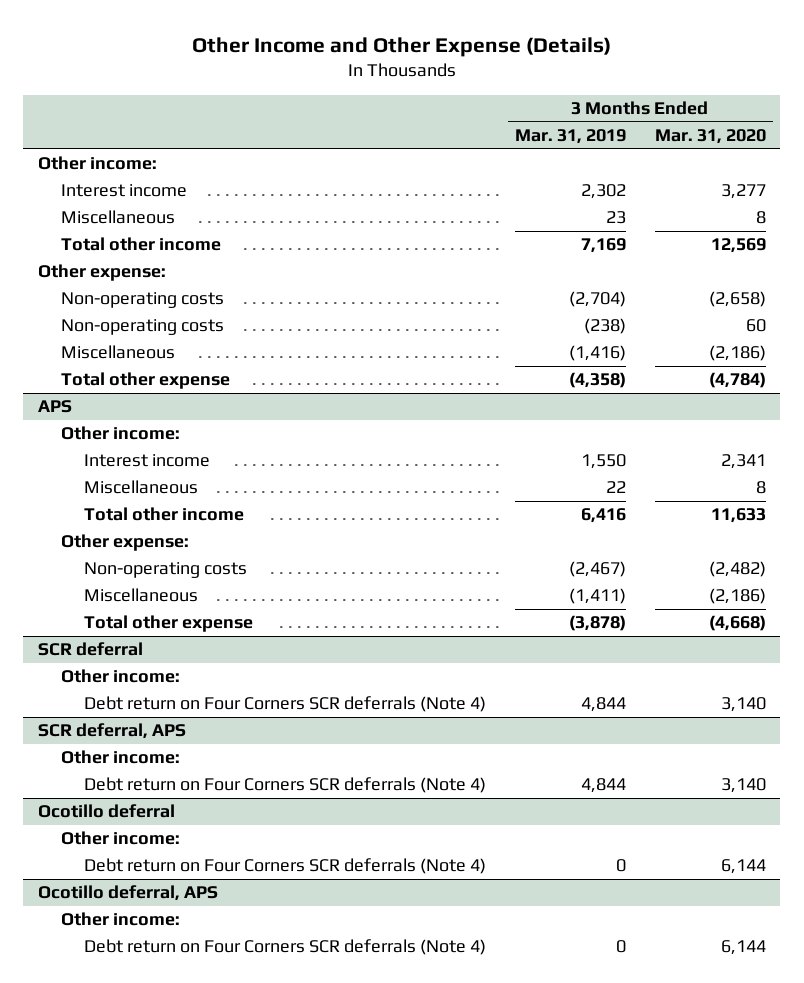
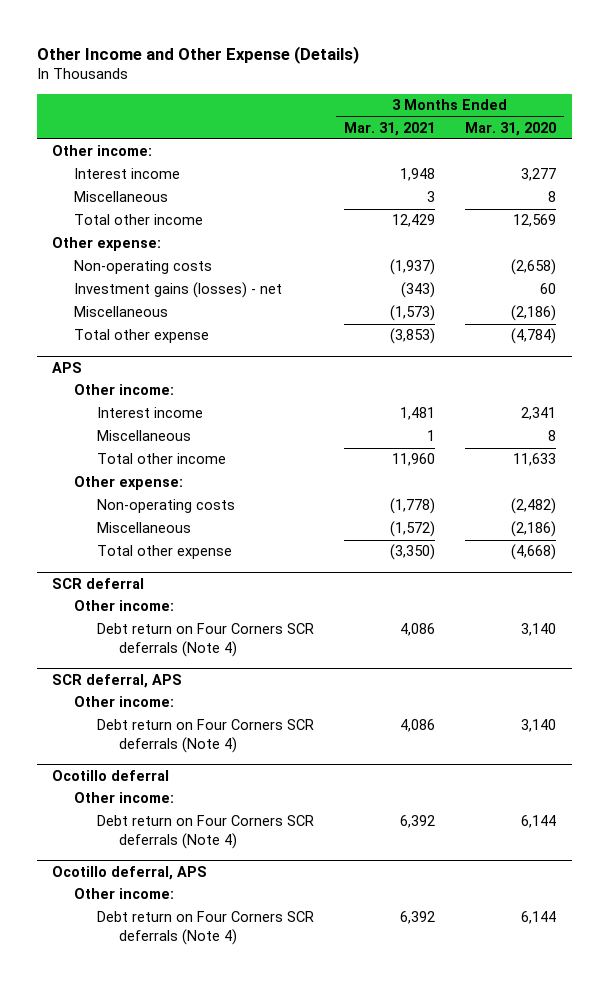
- | 3 Months Ended Mar. 31, 2019 | 3 Months Ended Mar. 31, 2020
+ | 3 Months Ended Mar. 31, 2021 | 3 Months Ended Mar. 31, 2020
- Non-operating costs | (238) | 60
+ Investment gains (losses) - net | (343) | 60

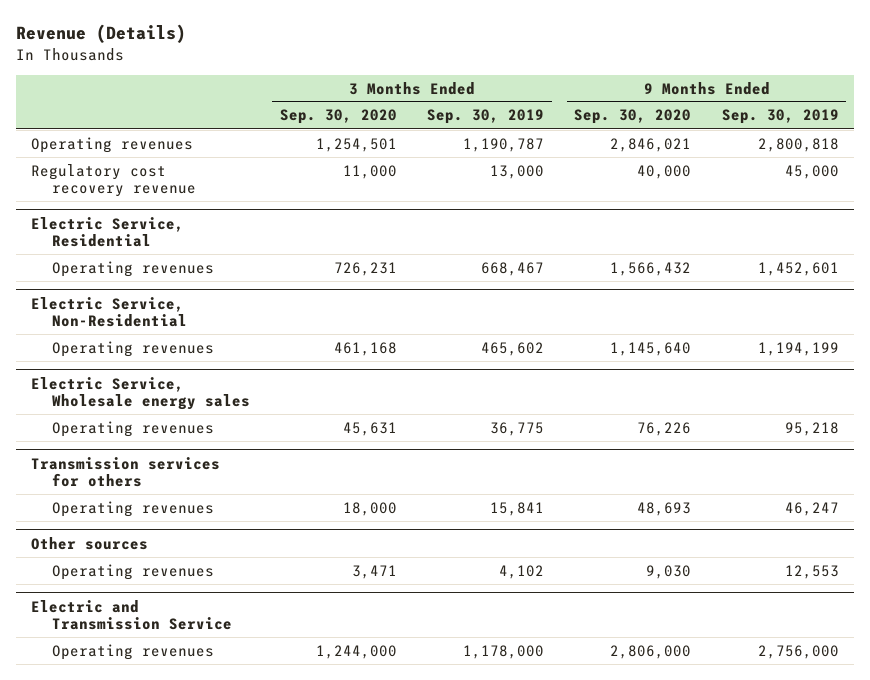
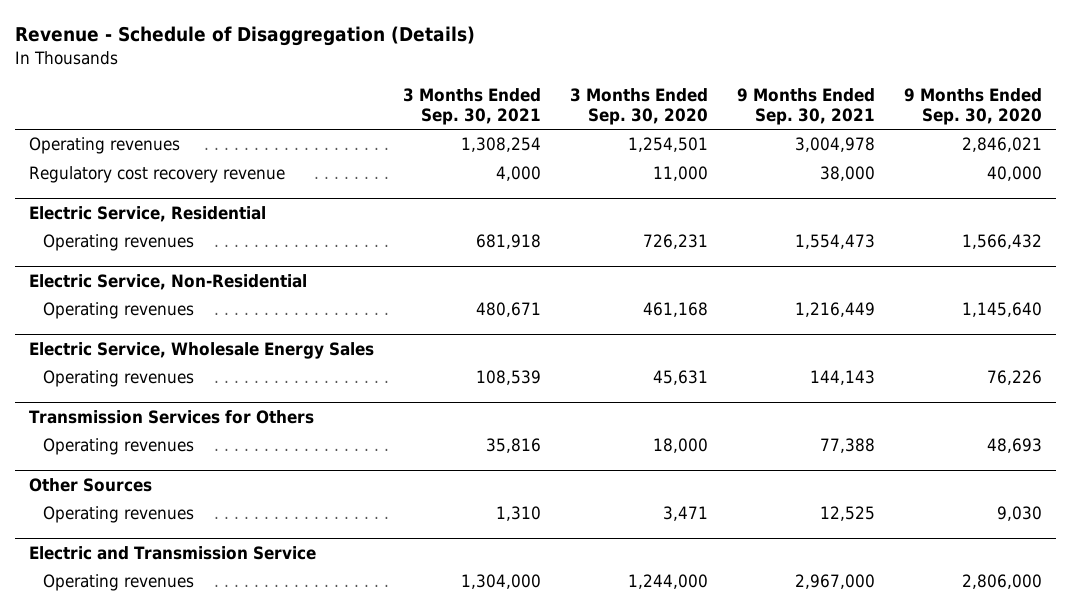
- Revenue (Details)
+ Revenue - Schedule of Disaggregation (Details)
- | 3 Months Ended Sep. 30, 2020 | 3 Months Ended Sep. 30, 2019 | 9 Months Ended Sep. 30, 2020 | 9 Months Ended Sep. 30, 2019
+ | 3 Months Ended Sep. 30, 2021 | 3 Months Ended Sep. 30, 2020 | 9 Months Ended Sep. 30, 2021 | 9 Months Ended Sep. 30, 2020
- Electric Service, Wholesale energy sales
+ Electric Service, Wholesale Energy Sales
- Transmission services for others
+ Transmission Services for Others
- Other sources
+ Other Sources

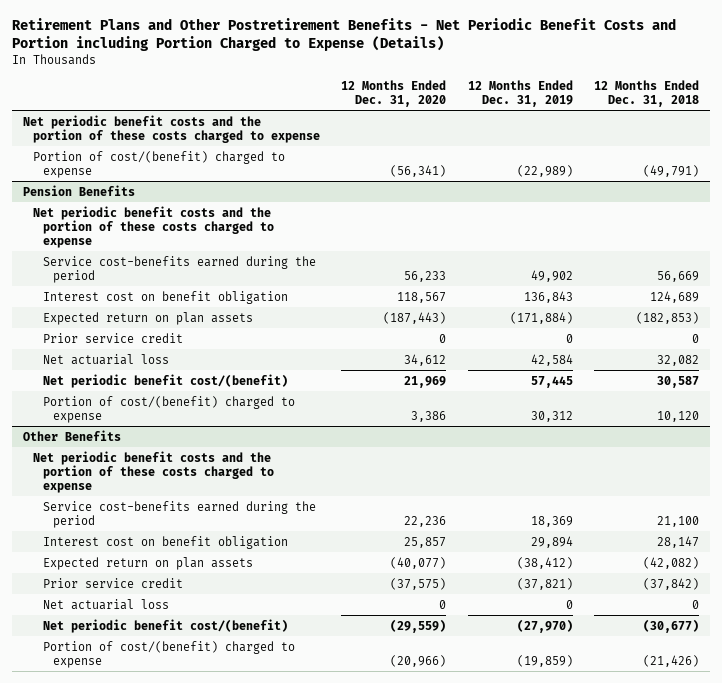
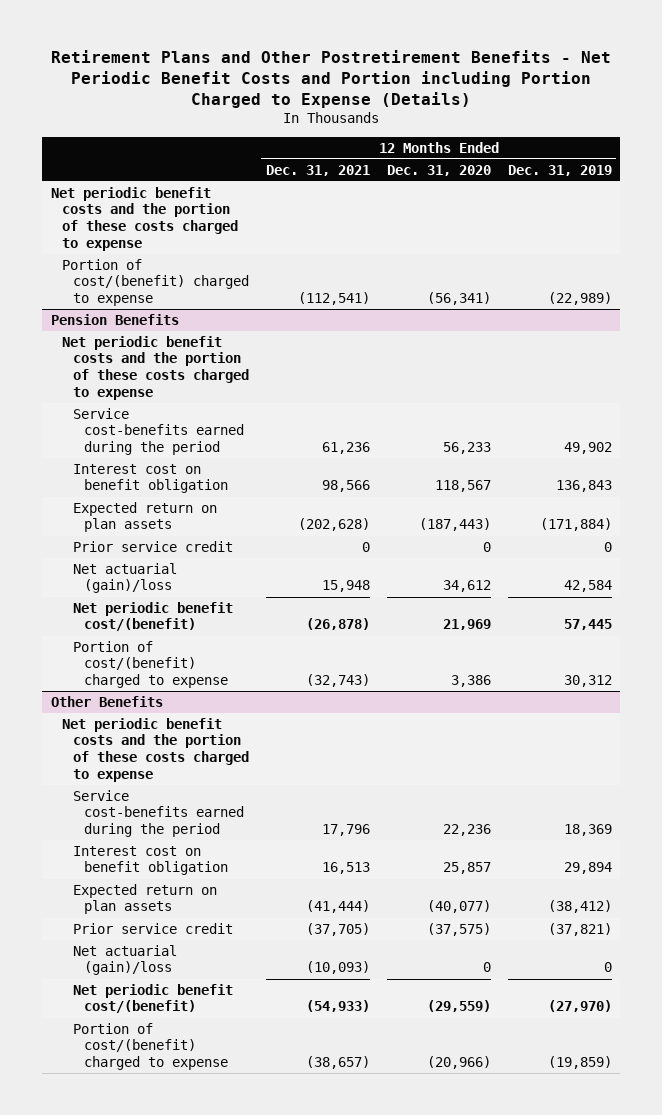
- | 12 Months Ended Dec. 31, 2020 | 12 Months Ended Dec. 31, 2019 | 12 Months Ended Dec. 31, 2018
+ | 12 Months Ended Dec. 31, 2021 | 12 Months Ended Dec. 31, 2020 | 12 Months Ended Dec. 31, 2019
@ Pension Benefits
- Net actuarial loss | 34,612 | 42,584 | 32,082
+ Net actuarial (gain)/loss | 15,948 | 34,612 | 42,584
@ Other Benefits
- Net actuarial loss | 0 | 0 | 0
+ Net actuarial (gain)/loss | (10,093) | 0 | 0

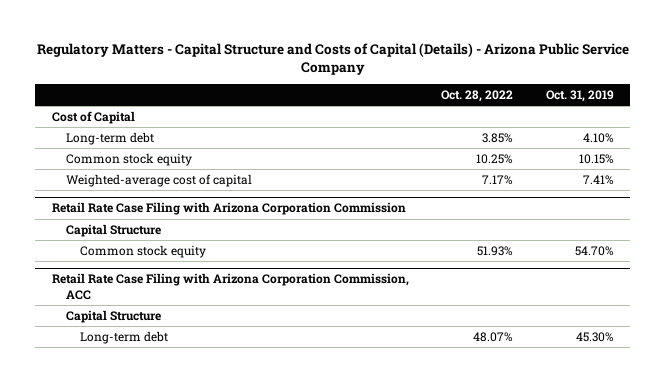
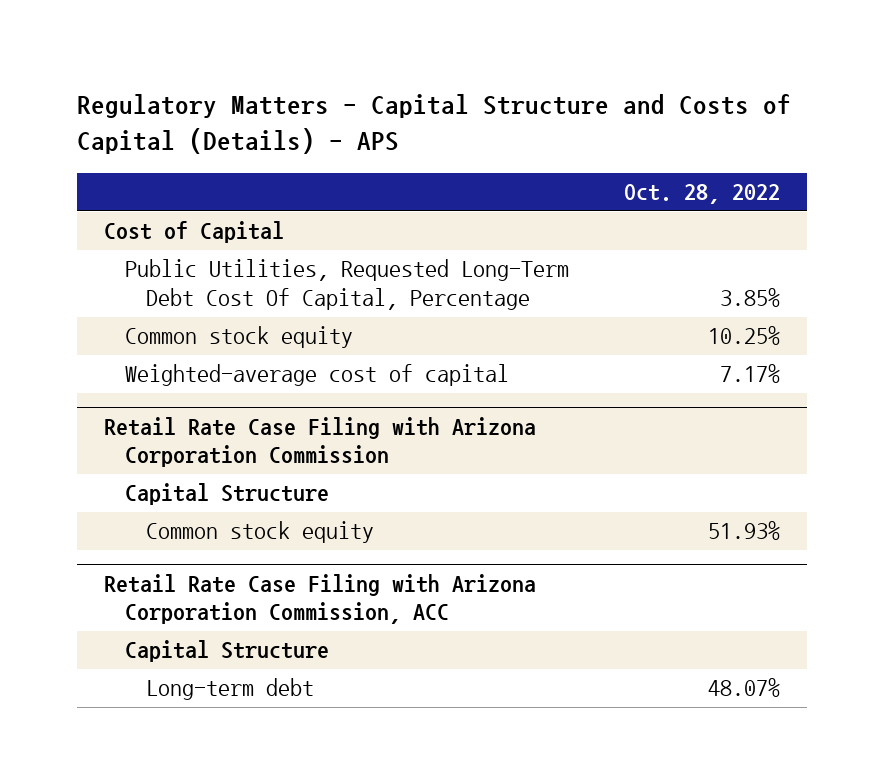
- Regulatory Matters - Capital Structure and Costs of Capital (Details) - Arizona Public Service Company
+ Regulatory Matters - Capital Structure and Costs of Capital (Details) - APS
- | Oct. 28, 2022 | Oct. 31, 2019
+ | Oct. 28, 2022
- Long-term debt | 3.85% | 4.10%
+ Public Utilities, Requested Long-Term Debt Cost Of Capital, Percentage | 3.85%

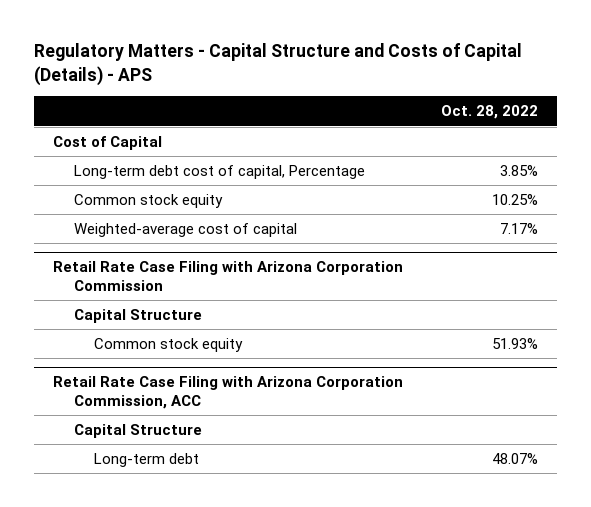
- Public Utilities, Requested Long-Term Debt Cost Of Capital, Percentage | 3.85%
+ Long-term debt cost of capital, Percentage | 3.85%

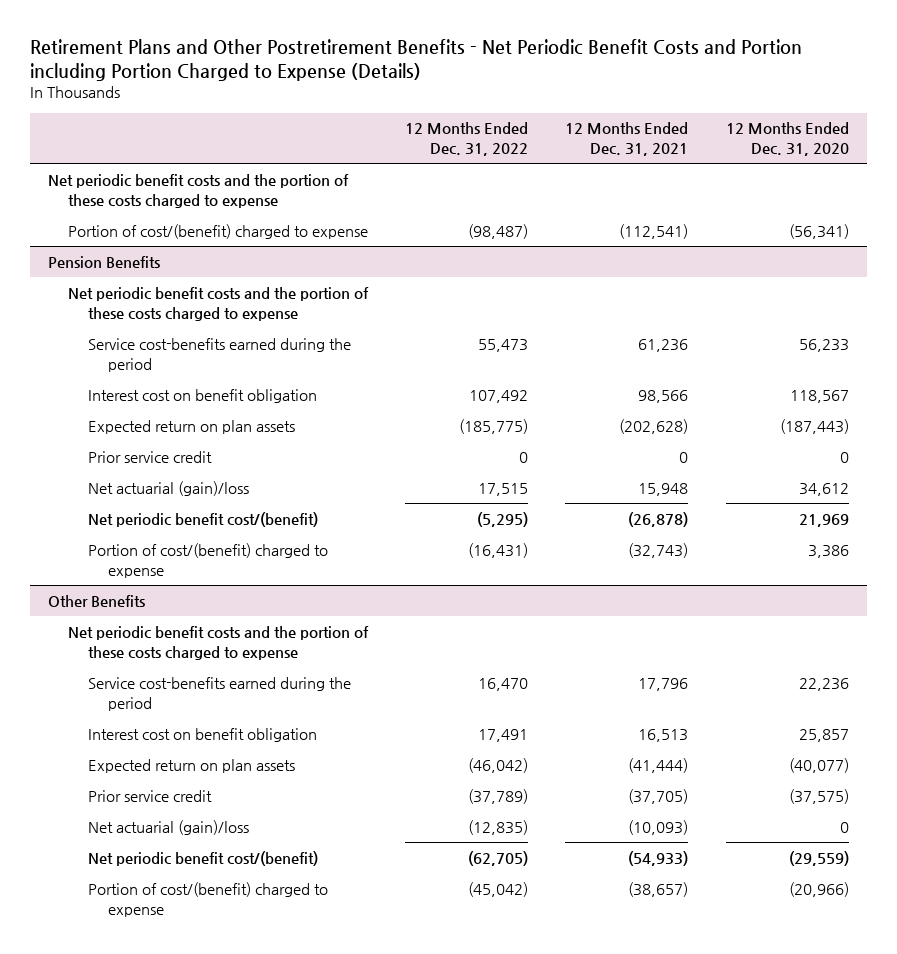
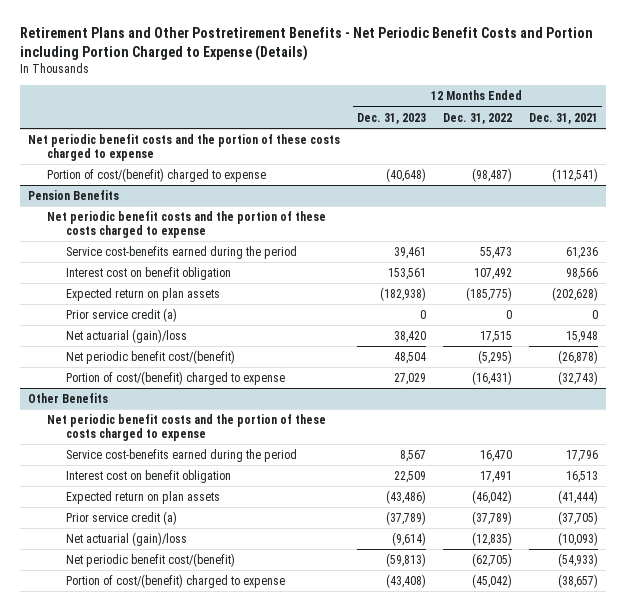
- | 12 Months Ended Dec. 31, 2022 | 12 Months Ended Dec. 31, 2021 | 12 Months Ended Dec. 31, 2020
+ | 12 Months Ended Dec. 31, 2023 | 12 Months Ended Dec. 31, 2022 | 12 Months Ended Dec. 31, 2021
@ Pension Benefits
- Prior service credit | 0 | 0 | 0
+ Prior service credit (a) | 0 | 0 | 0
@ Other Benefits
- Prior service credit | (37,789) | (37,705) | (37,575)
+ Prior service credit (a) | (37,789) | (37,789) | (37,705)

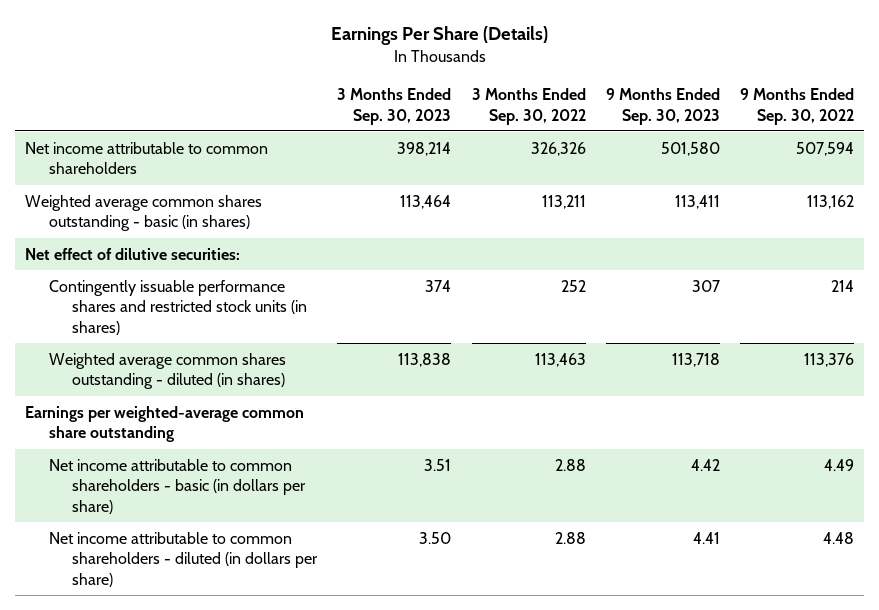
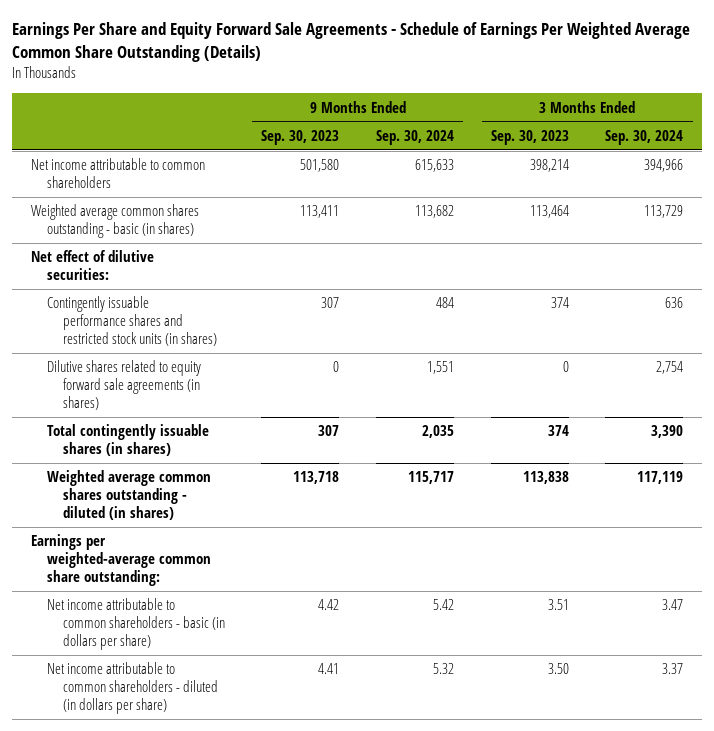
- Earnings Per Share (Details)
+ Earnings Per Share and Equity Forward Sale Agreements - Schedule of Earnings Per Weighted Average Common Share Outstanding (Details)
- | 3 Months Ended Sep. 30, 2023 | 3 Months Ended Sep. 30, 2022 | 9 Months Ended Sep. 30, 2023 | 9 Months Ended Sep. 30, 2022
+ | 9 Months Ended Sep. 30, 2023 | 9 Months Ended Sep. 30, 2024 | 3 Months Ended Sep. 30, 2023 | 3 Months Ended Sep. 30, 2024
+ Dilutive shares related to equity forward sale agreements (in shares) | 0 | 1,551 | 0 | 2,754
+ Total contingently issuable shares (in shares) | 307 | 2,035 | 374 | 3,390
- Earnings per weighted-average common share outstanding
+ Earnings per weighted-average common share outstanding:

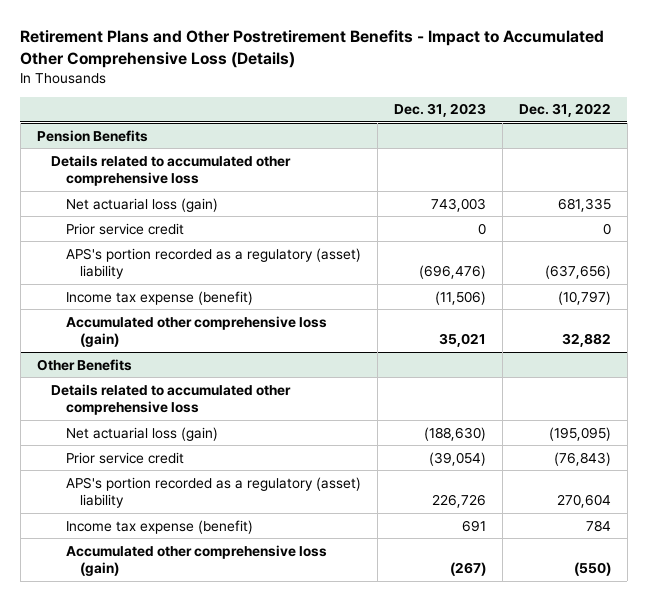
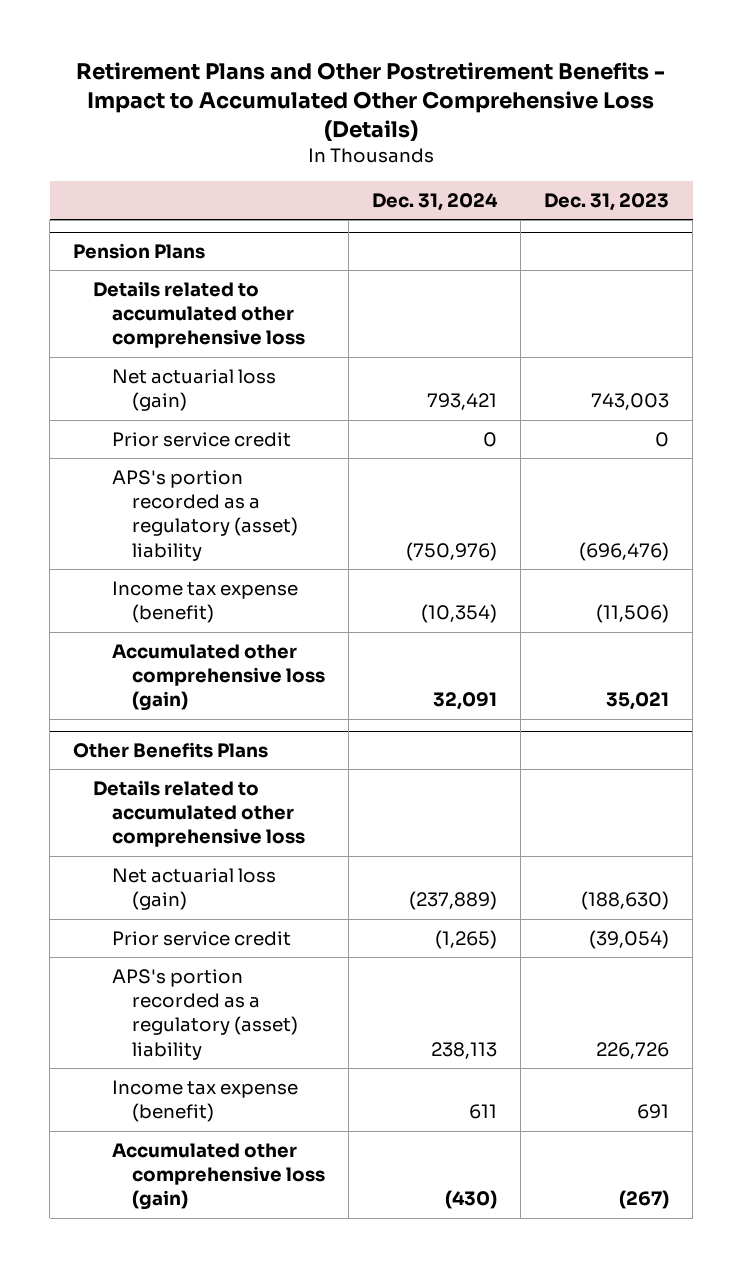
- | Dec. 31, 2023 | Dec. 31, 2022
+ | Dec. 31, 2024 | Dec. 31, 2023
- Pension Benefits
+ Pension Plans
- Other Benefits
+ Other Benefits Plans

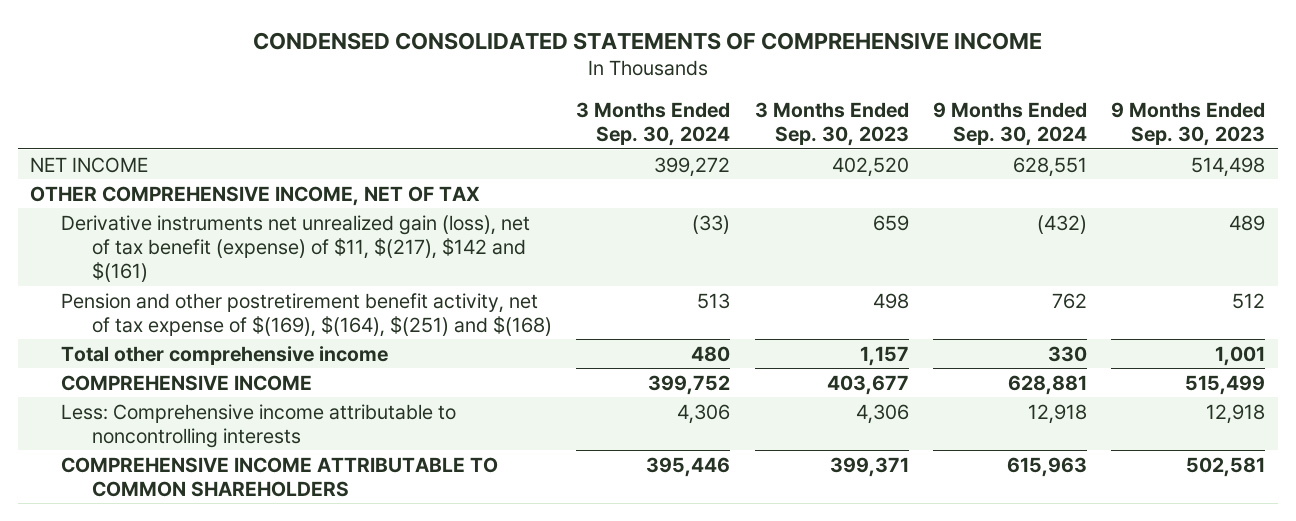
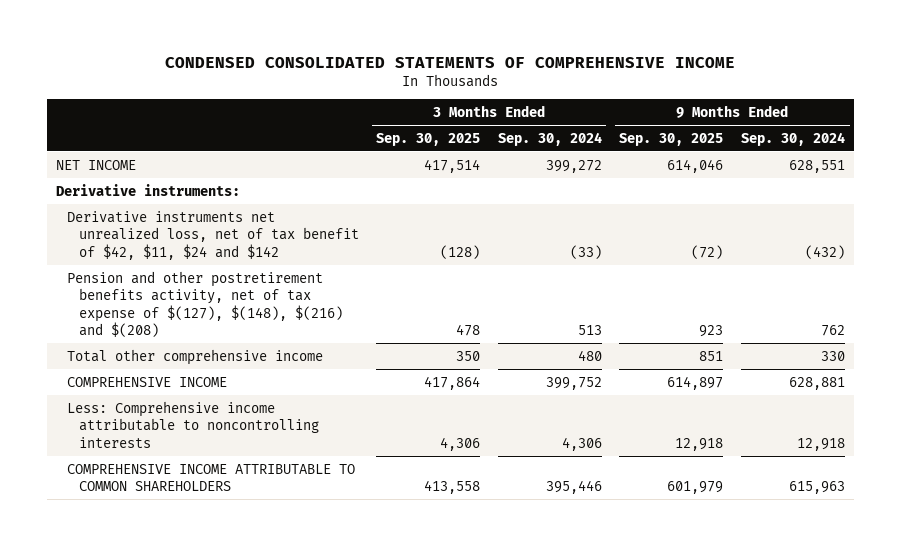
- | 3 Months Ended Sep. 30, 2024 | 3 Months Ended Sep. 30, 2023 | 9 Months Ended Sep. 30, 2024 | 9 Months Ended Sep. 30, 2023
+ | 3 Months Ended Sep. 30, 2025 | 3 Months Ended Sep. 30, 2024 | 9 Months Ended Sep. 30, 2025 | 9 Months Ended Sep. 30, 2024
- OTHER COMPREHENSIVE INCOME, NET OF TAX
- Derivative instruments net unrealized gain (loss), net of tax benefit (expense) of $11, $(217), $142 and $(161) | (33) | 659 | (432) | 489
- Pension and other postretirement benefit activity, net of tax expense of $(169), $(164), $(251) and $(168) | 513 | 498 | 762 | 512
+ Derivative instruments:
+ Derivative instruments net unrealized loss, net of tax benefit of $42, $11, $24 and $142 | (128) | (33) | (72) | (432)
+ Pension and other postretirement benefits activity, net of tax expense of $(127), $(148), $(216) and $(208) | 478 | 513 | 923 | 762

